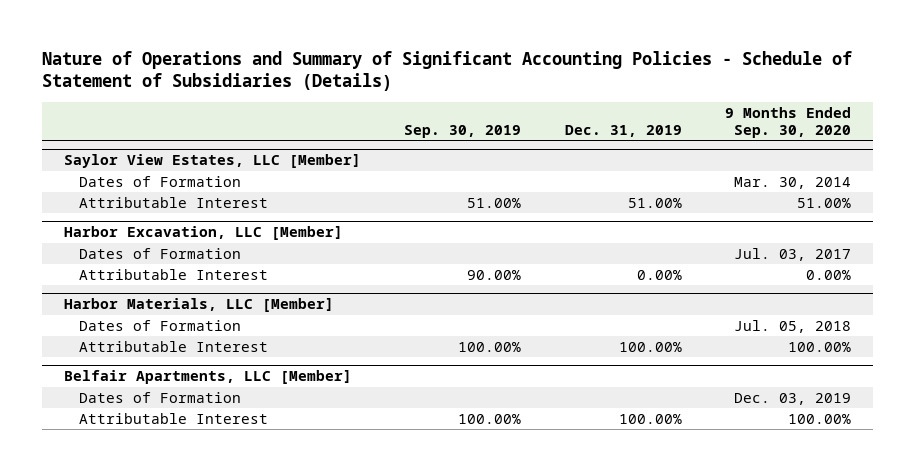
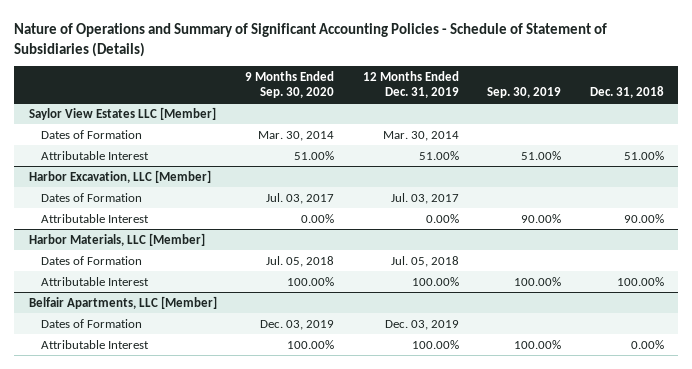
- | Sep. 30, 2019 | Dec. 31, 2019 | 9 Months Ended Sep. 30, 2020
+ | 9 Months Ended Sep. 30, 2020 | 12 Months Ended Dec. 31, 2019 | Sep. 30, 2019 | Dec. 31, 2018
- Saylor View Estates, LLC [Member]
+ Saylor View Estates LLC [Member]

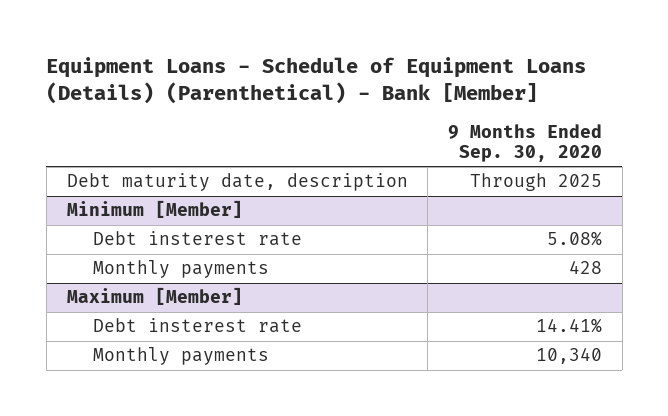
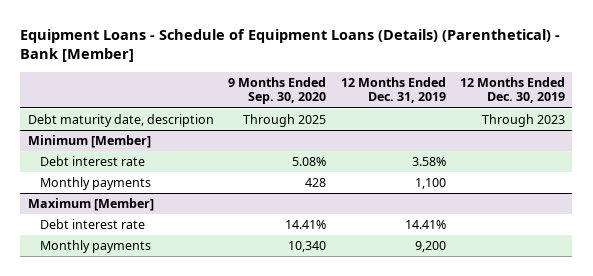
- | 9 Months Ended Sep. 30, 2020
+ | 9 Months Ended Sep. 30, 2020 | 12 Months Ended Dec. 31, 2019 | 12 Months Ended Dec. 30, 2019
@ Minimum [Member]
- Debt insterest rate | 5.08%
+ Debt interest rate | 5.08% | 3.58% |
@ Maximum [Member]
- Debt insterest rate | 14.41%
+ Debt interest rate | 14.41% | 14.41% |

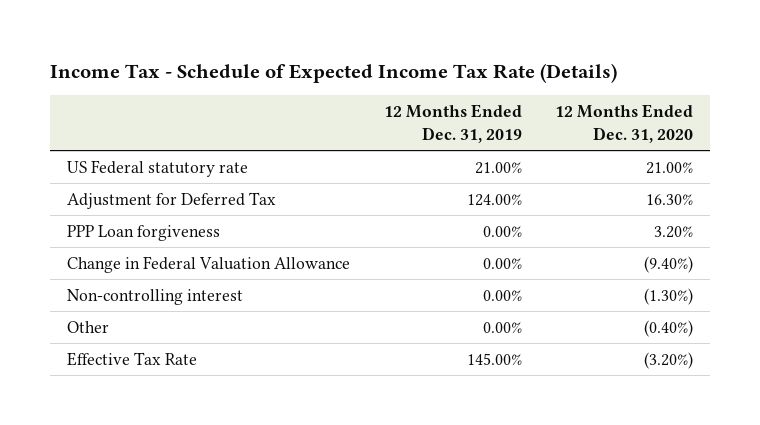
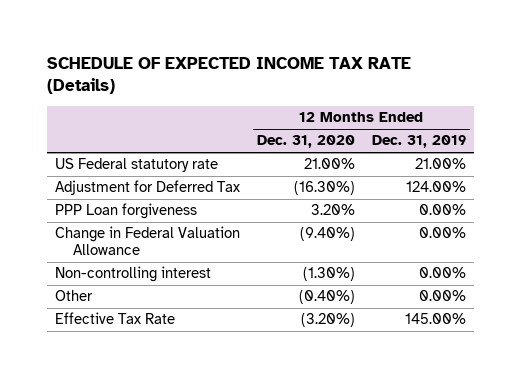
- Income Tax - Schedule of Expected Income Tax Rate (Details)
+ SCHEDULE OF EXPECTED INCOME TAX RATE (Details)
- | 12 Months Ended Dec. 31, 2019 | 12 Months Ended Dec. 31, 2020
+ | 12 Months Ended Dec. 31, 2020 | 12 Months Ended Dec. 31, 2019
- Adjustment for Deferred Tax | 124.00% | 16.30%
+ Adjustment for Deferred Tax | (16.30%) | 124.00%

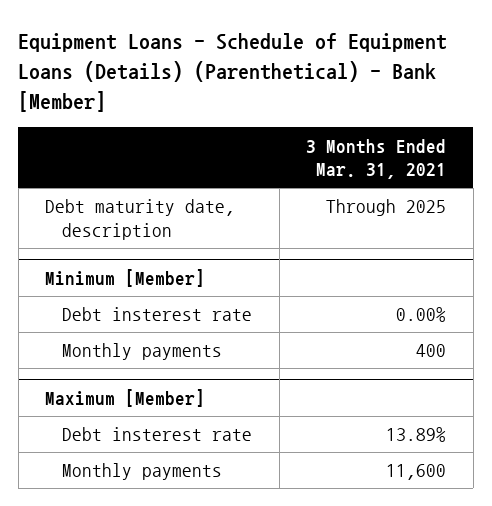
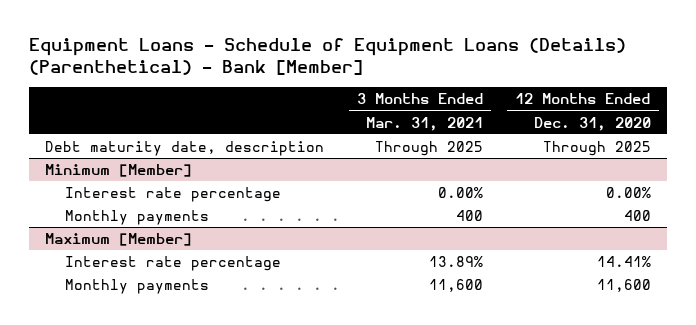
- | 3 Months Ended Mar. 31, 2021
+ | 3 Months Ended Mar. 31, 2021 | 12 Months Ended Dec. 31, 2020
@ Minimum [Member]
- Debt insterest rate | 0.00%
+ Interest rate percentage | 0.00% | 0.00%
@ Maximum [Member]
- Debt insterest rate | 13.89%
+ Interest rate percentage | 13.89% | 14.41%

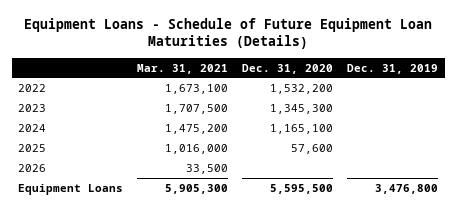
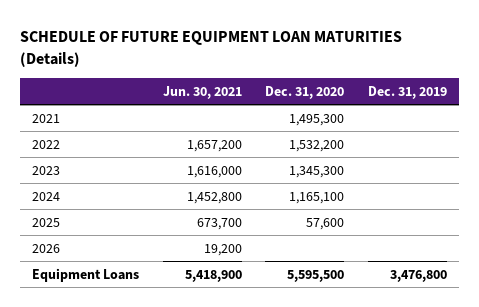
- Equipment Loans - Schedule of Future Equipment Loan Maturities (Details)
+ SCHEDULE OF FUTURE EQUIPMENT LOAN MATURITIES (Details)
- | Mar. 31, 2021 | Dec. 31, 2020 | Dec. 31, 2019
+ | Jun. 30, 2021 | Dec. 31, 2020 | Dec. 31, 2019
+ 2021 | | 1,495,300 |

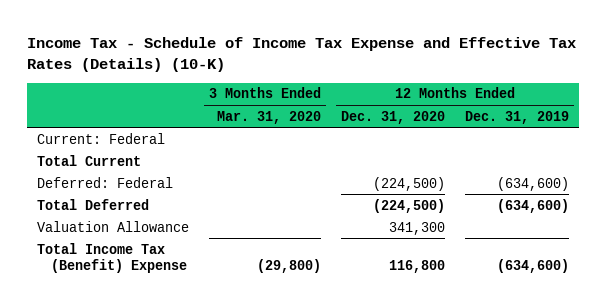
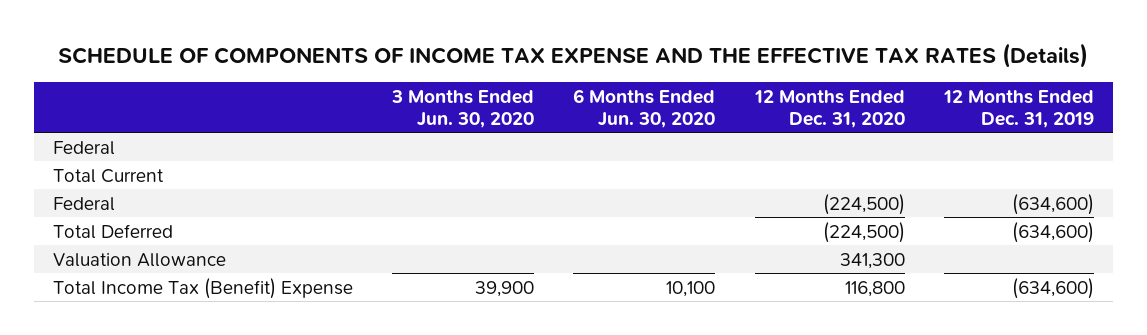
- Income Tax - Schedule of Income Tax Expense and Effective Tax Rates (Details) (10-K)
+ SCHEDULE OF COMPONENTS OF INCOME TAX EXPENSE AND THE EFFECTIVE TAX RATES (Details)
- | 3 Months Ended Mar. 31, 2020 | 12 Months Ended Dec. 31, 2020 | 12 Months Ended Dec. 31, 2019
+ | 3 Months Ended Jun. 30, 2020 | 6 Months Ended Jun. 30, 2020 | 12 Months Ended Dec. 31, 2020 | 12 Months Ended Dec. 31, 2019
- Current: Federal
+ Federal
- Deferred: Federal | | (224,500) | (634,600)
+ Federal | | | (224,500) | (634,600)

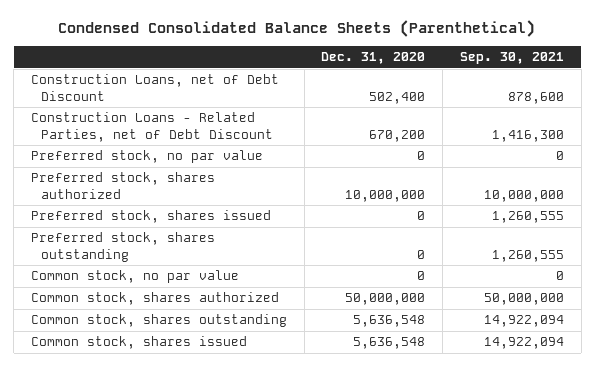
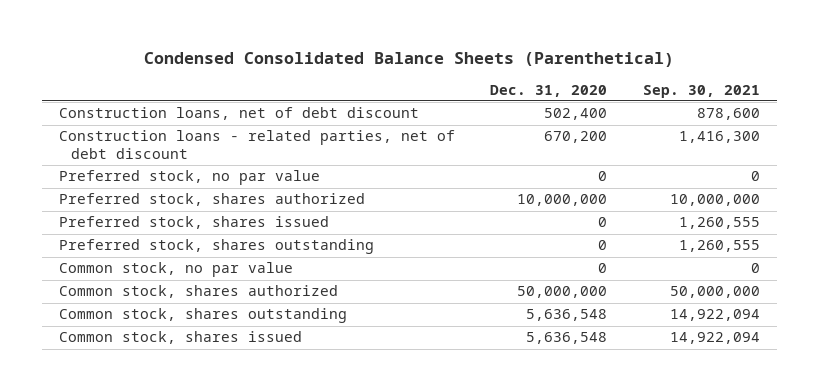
- Construction Loans, net of Debt Discount | 502,400 | 878,600
- Construction Loans - Related Parties, net of Debt Discount | 670,200 | 1,416,300
+ Construction loans, net of debt discount | 502,400 | 878,600
+ Construction loans - related parties, net of debt discount | 670,200 | 1,416,300

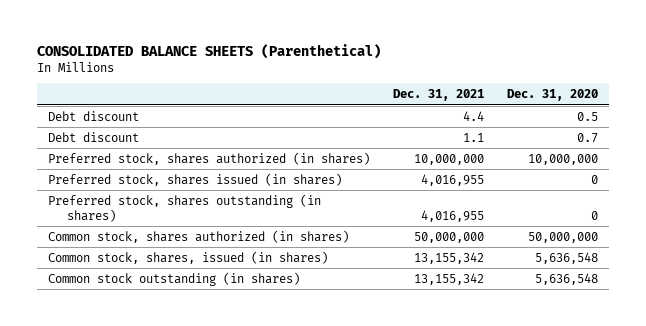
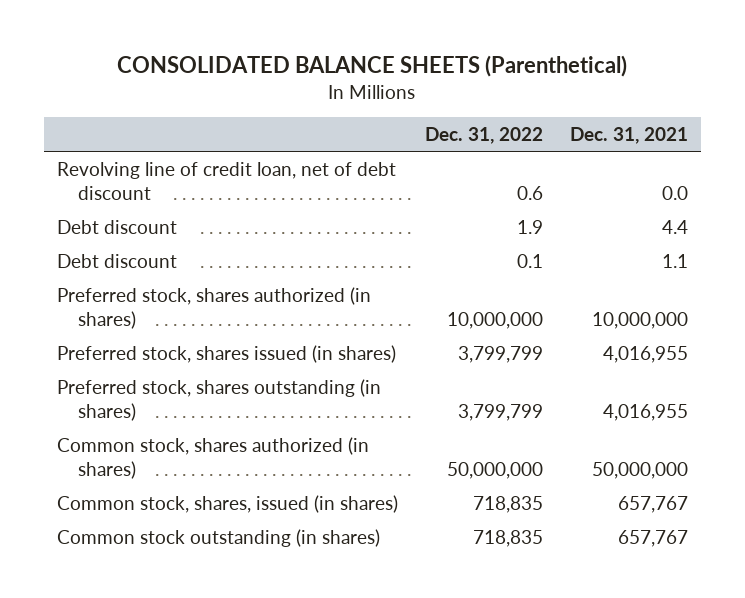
- | Dec. 31, 2021 | Dec. 31, 2020
+ | Dec. 31, 2022 | Dec. 31, 2021
+ Revolving line of credit loan, net of debt discount | 0.6 | 0.0
- Common stock, shares, issued (in shares) | 13,155,342 | 5,636,548
- Common stock outstanding (in shares) | 13,155,342 | 5,636,548
+ Common stock, shares, issued (in shares) | 718,835 | 657,767
+ Common stock outstanding (in shares) | 718,835 | 657,767

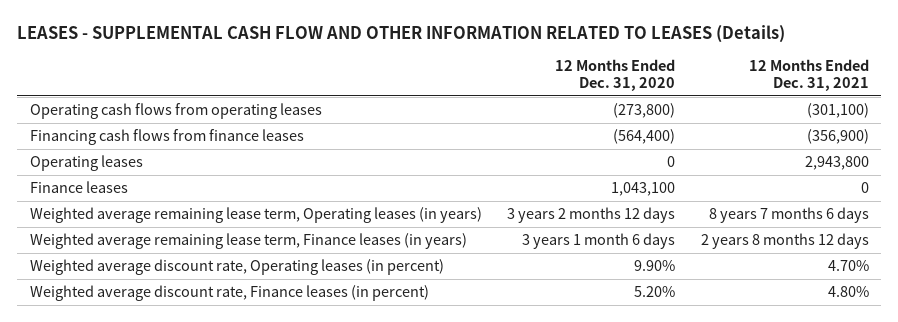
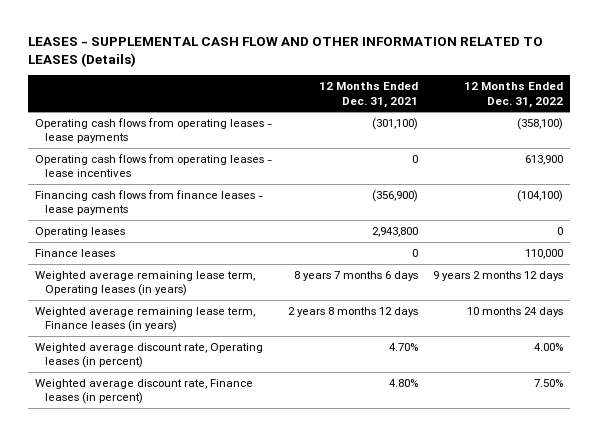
- | 12 Months Ended Dec. 31, 2020 | 12 Months Ended Dec. 31, 2021
+ | 12 Months Ended Dec. 31, 2021 | 12 Months Ended Dec. 31, 2022
- Operating cash flows from operating leases | (273,800) | (301,100)
- Financing cash flows from finance leases | (564,400) | (356,900)
+ Operating cash flows from operating leases - lease payments | (301,100) | (358,100)
+ Operating cash flows from operating leases - lease incentives | 0 | 613,900
+ Financing cash flows from finance leases - lease payments | (356,900) | (104,100)

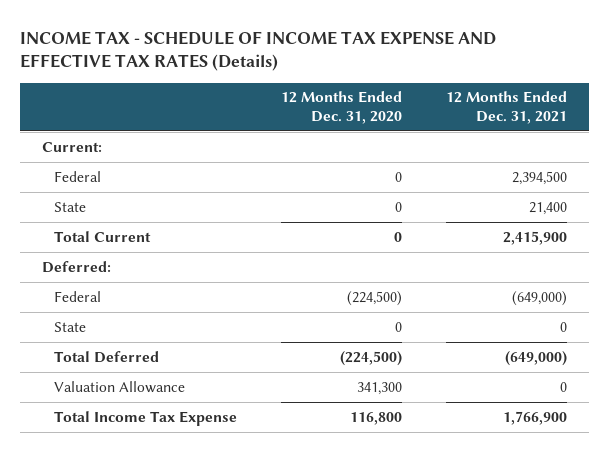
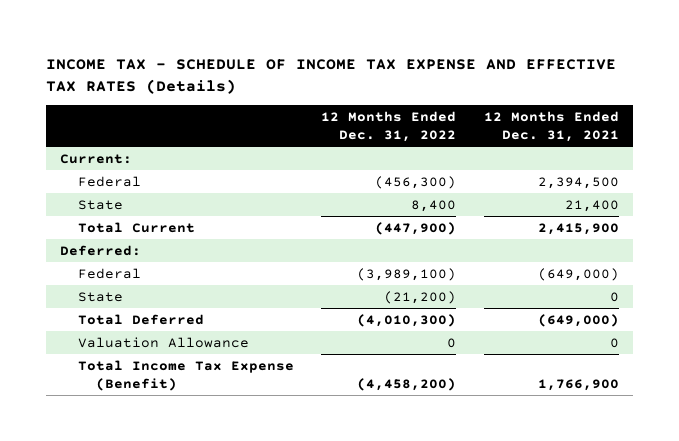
- | 12 Months Ended Dec. 31, 2020 | 12 Months Ended Dec. 31, 2021
+ | 12 Months Ended Dec. 31, 2022 | 12 Months Ended Dec. 31, 2021
- Total Income Tax Expense | 116,800 | 1,766,900
+ Total Income Tax Expense (Benefit) | (4,458,200) | 1,766,900

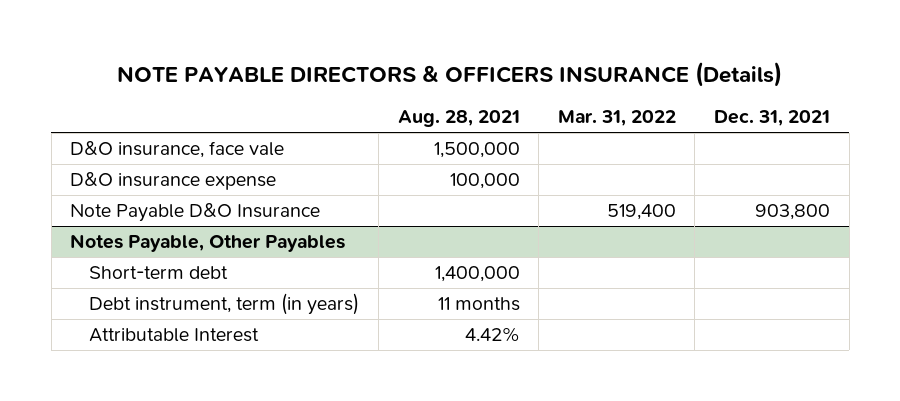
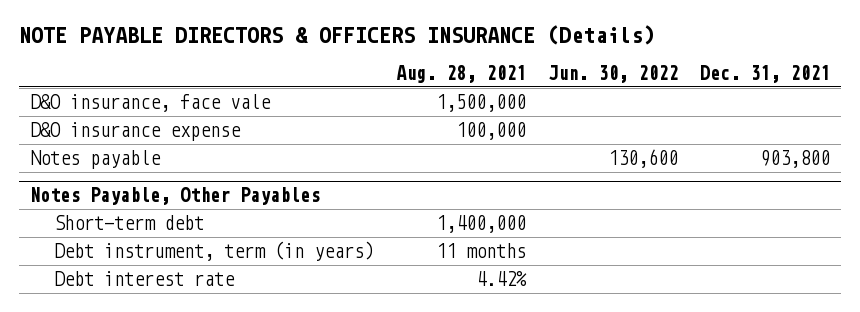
- | Aug. 28, 2021 | Mar. 31, 2022 | Dec. 31, 2021
+ | Aug. 28, 2021 | Jun. 30, 2022 | Dec. 31, 2021
- Note Payable D&O Insurance | | 519,400 | 903,800
+ Notes payable | | 130,600 | 903,800
@ Notes Payable, Other Payables
- Attributable Interest | 4.42% | |
+ Debt interest rate | 4.42% | |

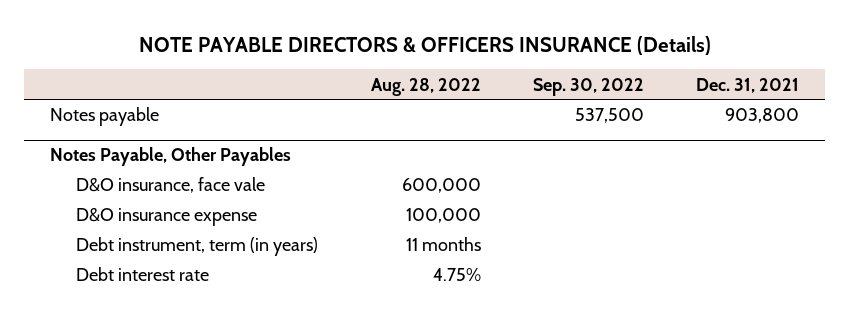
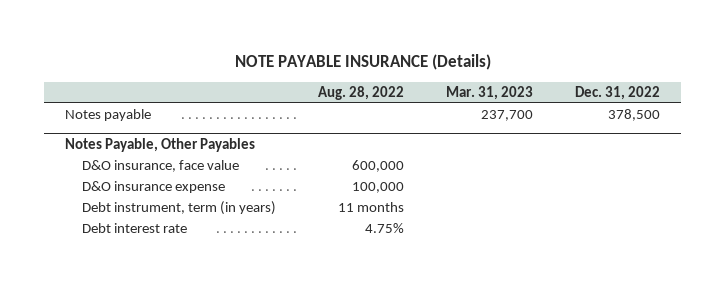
- NOTE PAYABLE DIRECTORS & OFFICERS INSURANCE (Details)
+ NOTE PAYABLE INSURANCE (Details)
- | Aug. 28, 2022 | Sep. 30, 2022 | Dec. 31, 2021
+ | Aug. 28, 2022 | Mar. 31, 2023 | Dec. 31, 2022
@ Notes Payable, Other Payables
- D&O insurance, face vale | 600,000 | |
+ D&O insurance, face value | 600,000 | |

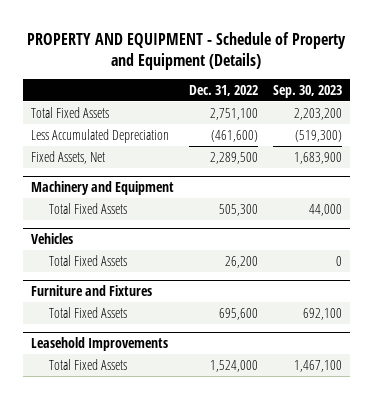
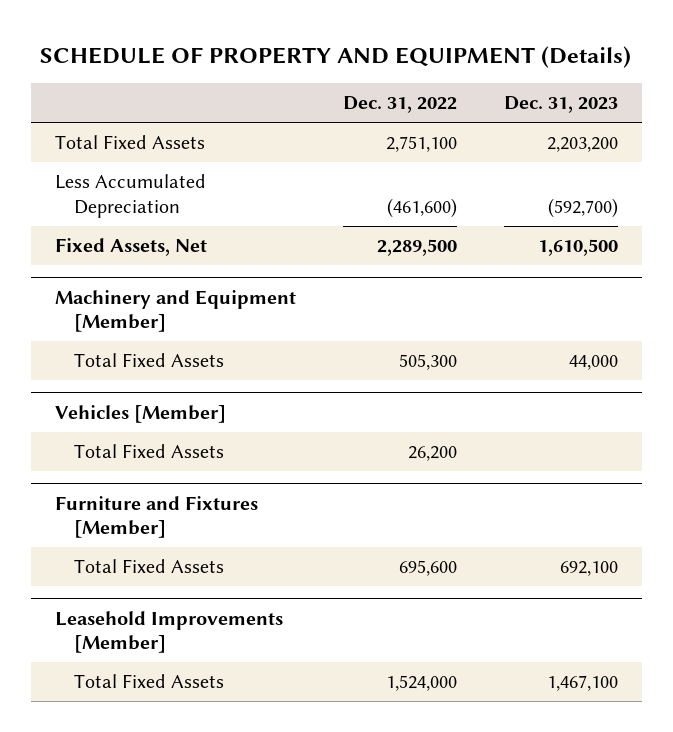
- PROPERTY AND EQUIPMENT - Schedule of Property and Equipment (Details)
+ SCHEDULE OF PROPERTY AND EQUIPMENT (Details)
- | Dec. 31, 2022 | Sep. 30, 2023
+ | Dec. 31, 2022 | Dec. 31, 2023
- Machinery and Equipment
+ Machinery and Equipment [Member]
- Vehicles
+ Vehicles [Member]
- Furniture and Fixtures
+ Furniture and Fixtures [Member]
- Leasehold Improvements
+ Leasehold Improvements [Member]

